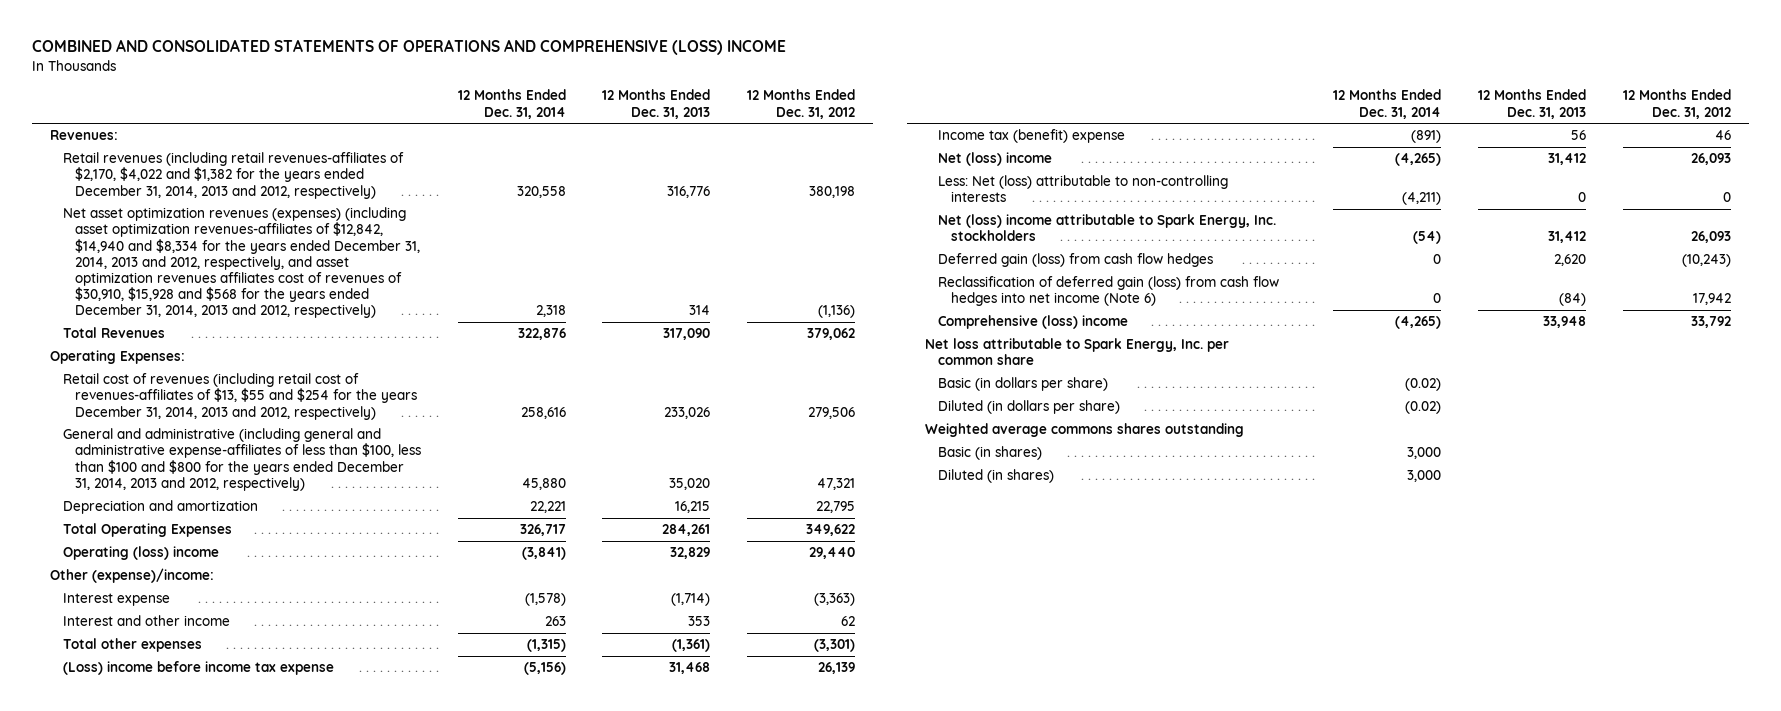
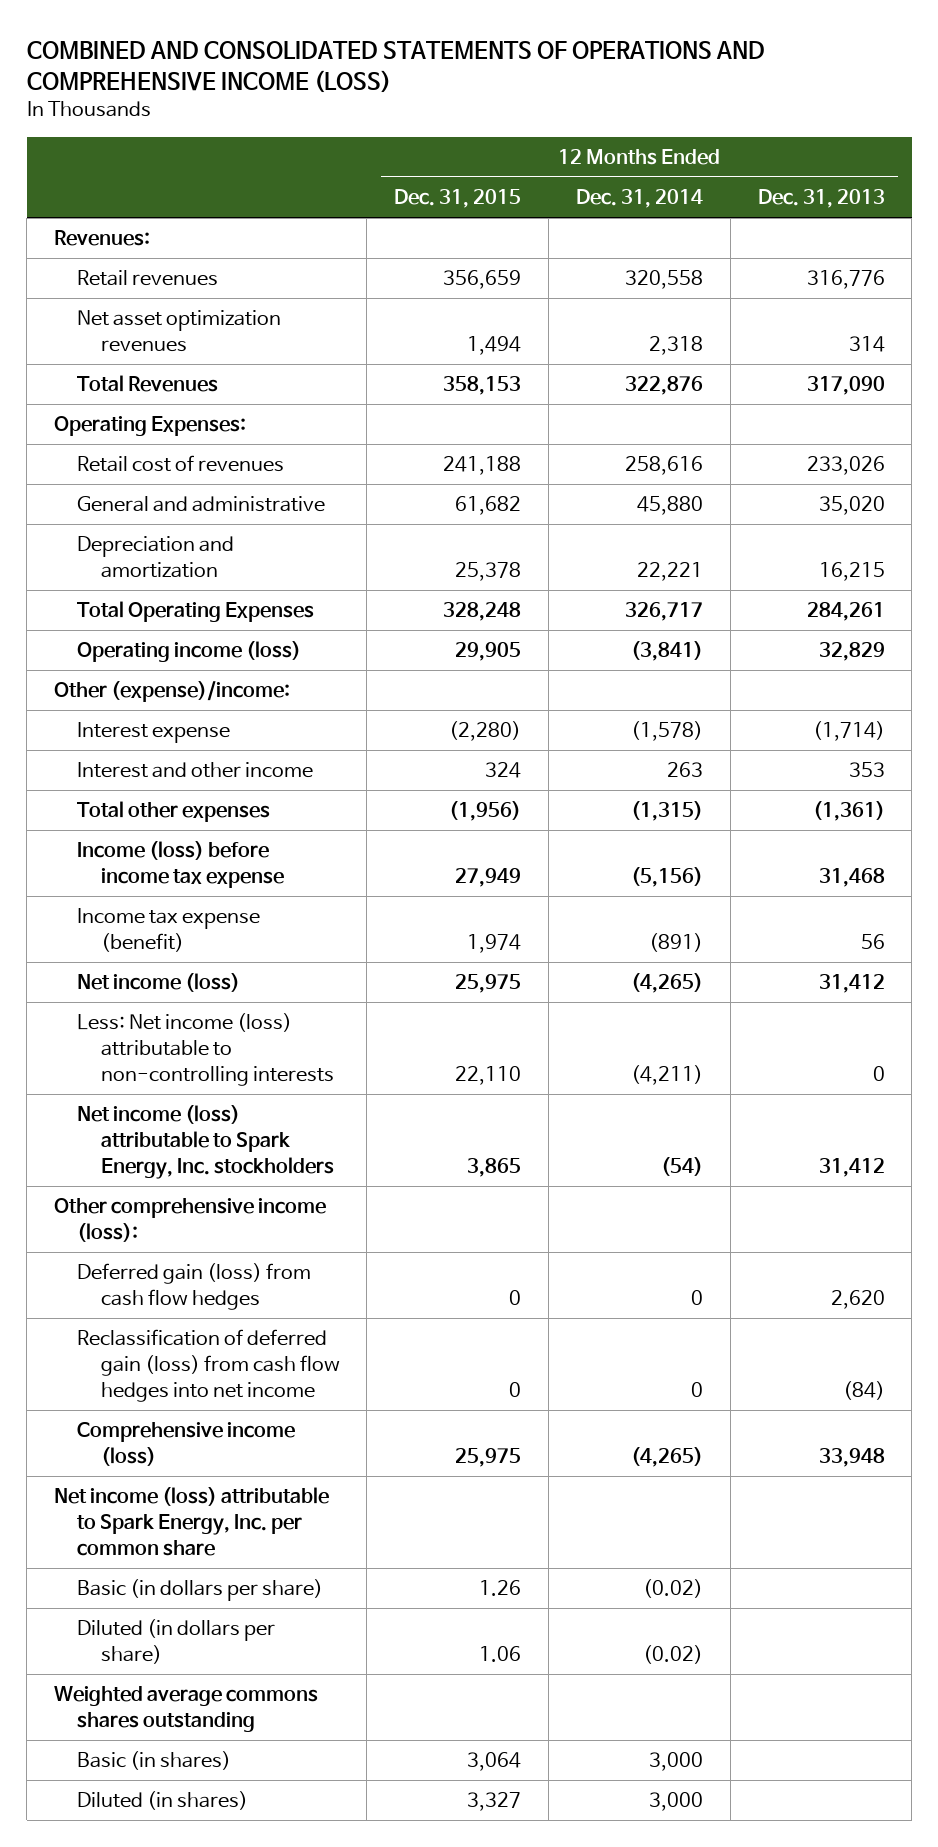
- COMBINED AND CONSOLIDATED STATEMENTS OF OPERATIONS AND COMPREHENSIVE (LOSS) INCOME
+ COMBINED AND CONSOLIDATED STATEMENTS OF OPERATIONS AND COMPREHENSIVE INCOME (LOSS)
- | 12 Months Ended Dec. 31, 2014 | 12 Months Ended Dec. 31, 2013 | 12 Months Ended Dec. 31, 2012
+ | 12 Months Ended Dec. 31, 2015 | 12 Months Ended Dec. 31, 2014 | 12 Months Ended Dec. 31, 2013
- Retail revenues (including retail revenues-affiliates of $2,170, $4,022 and $1,382 for the years ended December 31, 2014, 2013 and 2012, respectively) | 320,558 | 316,776 | 380,198
- Net asset optimization revenues (expenses) (including asset optimization revenues-affiliates of $12,842, $14,940 and $8,334 for the years ended December 31, 2014, 2013 and 2012, respectively, and asset optimization revenues affiliates cost of revenues of $30,910, $15,928 and $568 for the years ended December 31, 2014, 2013 and 2012, respectively) | 2,318 | 314 | (1,136)
+ Retail revenues | 356,659 | 320,558 | 316,776
+ Net asset optimization revenues | 1,494 | 2,318 | 314
- Retail cost of revenues (including retail cost of revenues-affiliates of $13, $55 and $254 for the years December 31, 2014, 2013 and 2012, respectively) | 258,616 | 233,026 | 279,506
- General and administrative (including general and administrative expense-affiliates of less than $100, less than $100 and $800 for the years ended December 31, 2014, 2013 and 2012, respectively) | 45,880 | 35,020 | 47,321
+ Retail cost of revenues | 241,188 | 258,616 | 233,026
+ General and administrative | 61,682 | 45,880 | 35,020
- Operating (loss) income | (3,841) | 32,829 | 29,440
+ Operating income (loss) | 29,905 | (3,841) | 32,829
- (Loss) income before income tax expense | (5,156) | 31,468 | 26,139
- Income tax (benefit) expense | (891) | 56 | 46
- Net (loss) income | (4,265) | 31,412 | 26,093
- Less: Net (loss) attributable to non-controlling interests | (4,211) | 0 | 0
- Net (loss) income attributable to Spark Energy, Inc. stockholders | (54) | 31,412 | 26,093
+ Income (loss) before income tax expense | 27,949 | (5,156) | 31,468
+ Income tax expense (benefit) | 1,974 | (891) | 56
+ Net income (loss) | 25,975 | (4,265) | 31,412
+ Less: Net income (loss) attributable to non-controlling interests | 22,110 | (4,211) | 0
+ Net income (loss) attributable to Spark Energy, Inc. stockholders | 3,865 | (54) | 31,412
+ Other comprehensive income (loss):
- Reclassification of deferred gain (loss) from cash flow hedges into net income (Note 6) | 0 | (84) | 17,942
- Comprehensive (loss) income | (4,265) | 33,948 | 33,792
- Net loss attributable to Spark Energy, Inc. per common share
+ Reclassification of deferred gain (loss) from cash flow hedges into net income | 0 | 0 | (84)
+ Comprehensive income (loss) | 25,975 | (4,265) | 33,948
+ Net income (loss) attributable to Spark Energy, Inc. per common share

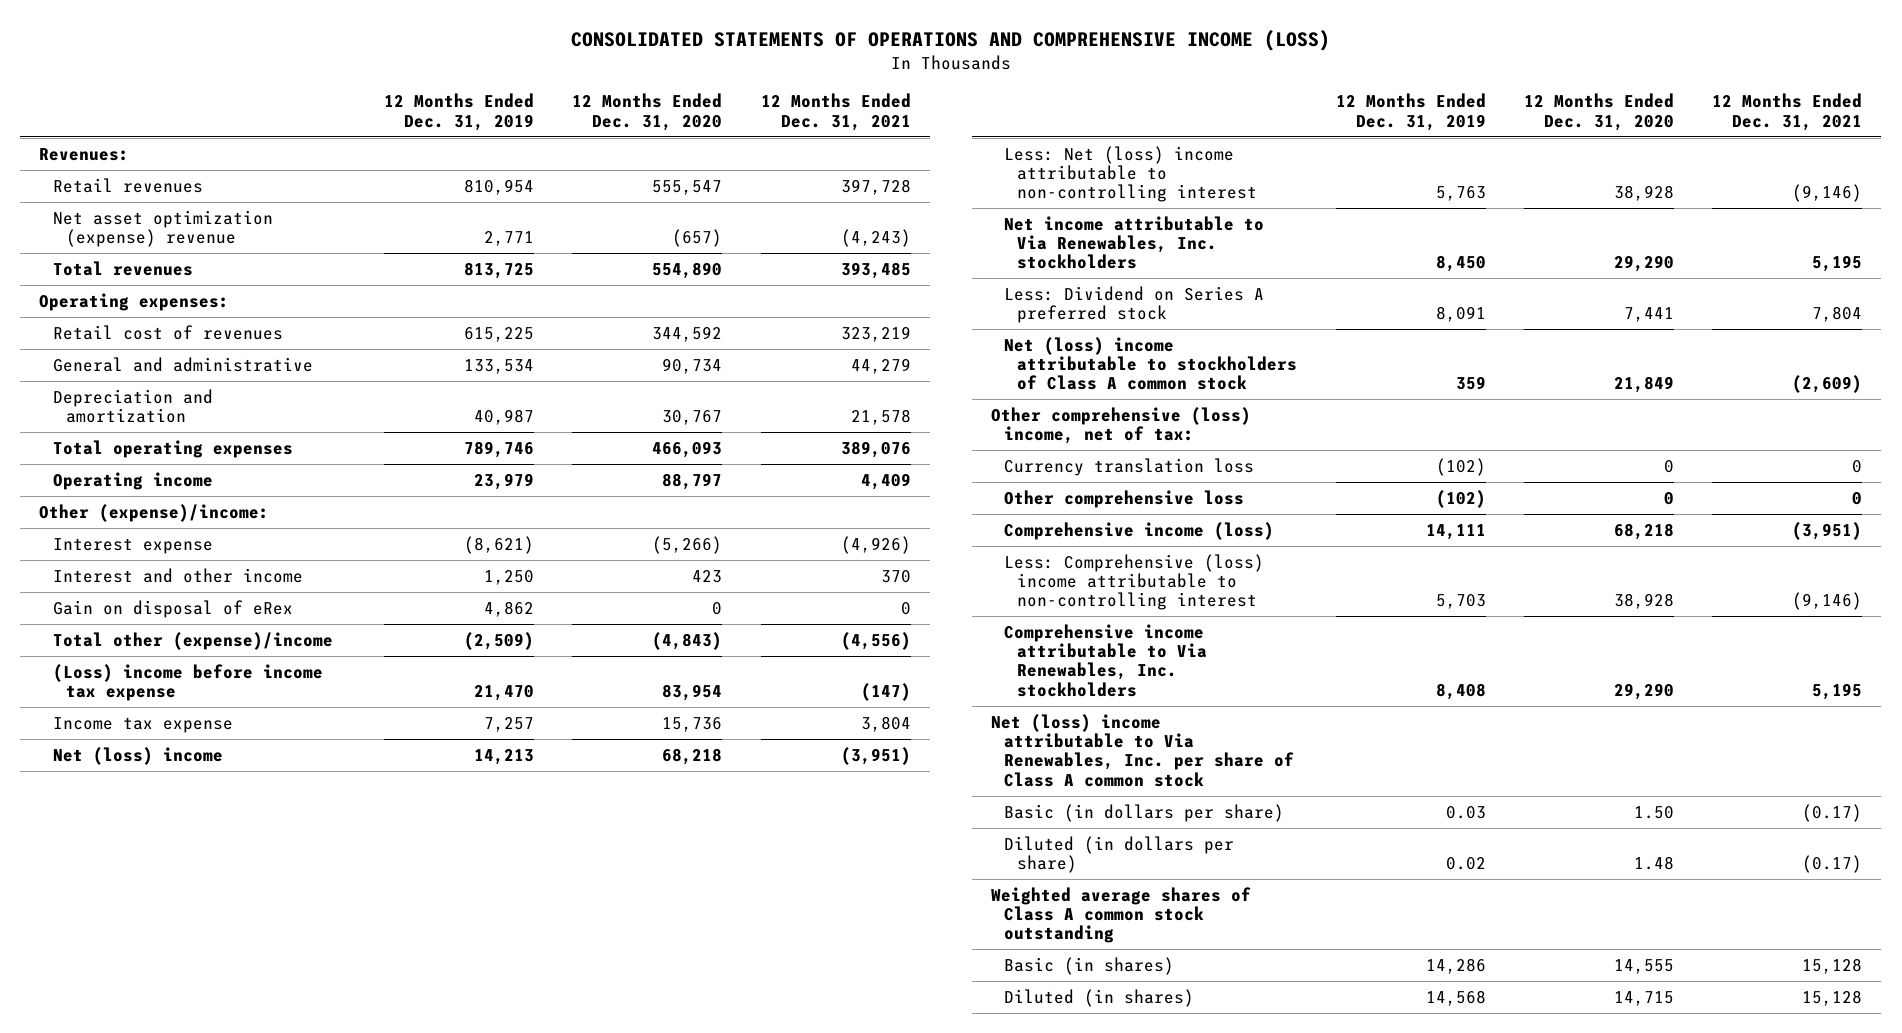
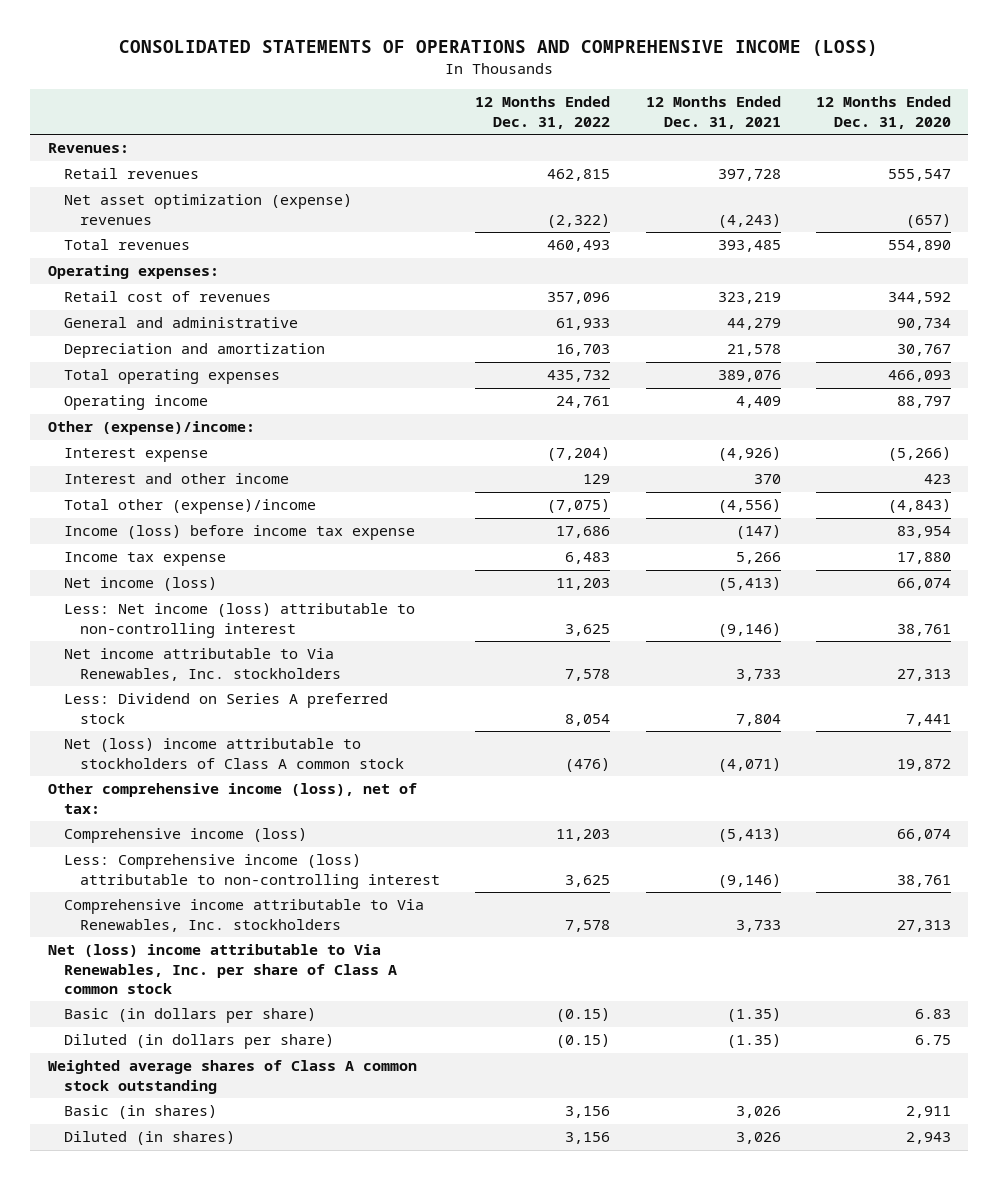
- | 12 Months Ended Dec. 31, 2019 | 12 Months Ended Dec. 31, 2020 | 12 Months Ended Dec. 31, 2021
+ | 12 Months Ended Dec. 31, 2022 | 12 Months Ended Dec. 31, 2021 | 12 Months Ended Dec. 31, 2020
- Net asset optimization (expense) revenue | 2,771 | (657) | (4,243)
+ Net asset optimization (expense) revenues | (2,322) | (4,243) | (657)
- Gain on disposal of eRex | 4,862 | 0 | 0
- (Loss) income before income tax expense | 21,470 | 83,954 | (147)
- Income tax expense | 7,257 | 15,736 | 3,804
- Net (loss) income | 14,213 | 68,218 | (3,951)
- Less: Net (loss) income attributable to non-controlling interest | 5,763 | 38,928 | (9,146)
- Net income attributable to Via Renewables, Inc. stockholders | 8,450 | 29,290 | 5,195
+ Income (loss) before income tax expense | 17,686 | (147) | 83,954
+ Income tax expense | 6,483 | 5,266 | 17,880
+ Net income (loss) | 11,203 | (5,413) | 66,074
+ Less: Net income (loss) attributable to non-controlling interest | 3,625 | (9,146) | 38,761
+ Net income attributable to Via Renewables, Inc. stockholders | 7,578 | 3,733 | 27,313
- Net (loss) income attributable to stockholders of Class A common stock | 359 | 21,849 | (2,609)
- Other comprehensive (loss) income, net of tax:
- Currency translation loss | (102) | 0 | 0
- Other comprehensive loss | (102) | 0 | 0
- Comprehensive income (loss) | 14,111 | 68,218 | (3,951)
- Less: Comprehensive (loss) income attributable to non-controlling interest | 5,703 | 38,928 | (9,146)
- Comprehensive income attributable to Via Renewables, Inc. stockholders | 8,408 | 29,290 | 5,195
+ Net (loss) income attributable to stockholders of Class A common stock | (476) | (4,071) | 19,872
+ Other comprehensive income (loss), net of tax:
+ Comprehensive income (loss) | 11,203 | (5,413) | 66,074
+ Less: Comprehensive income (loss) attributable to non-controlling interest | 3,625 | (9,146) | 38,761
+ Comprehensive income attributable to Via Renewables, Inc. stockholders | 7,578 | 3,733 | 27,313
- Basic (in dollars per share) | 0.03 | 1.50 | (0.17)
- Diluted (in dollars per share) | 0.02 | 1.48 | (0.17)
+ Basic (in dollars per share) | (0.15) | (1.35) | 6.83
+ Diluted (in dollars per share) | (0.15) | (1.35) | 6.75
- Basic (in shares) | 14,286 | 14,555 | 15,128
- Diluted (in shares) | 14,568 | 14,715 | 15,128
+ Basic (in shares) | 3,156 | 3,026 | 2,911
+ Diluted (in shares) | 3,156 | 3,026 | 2,943

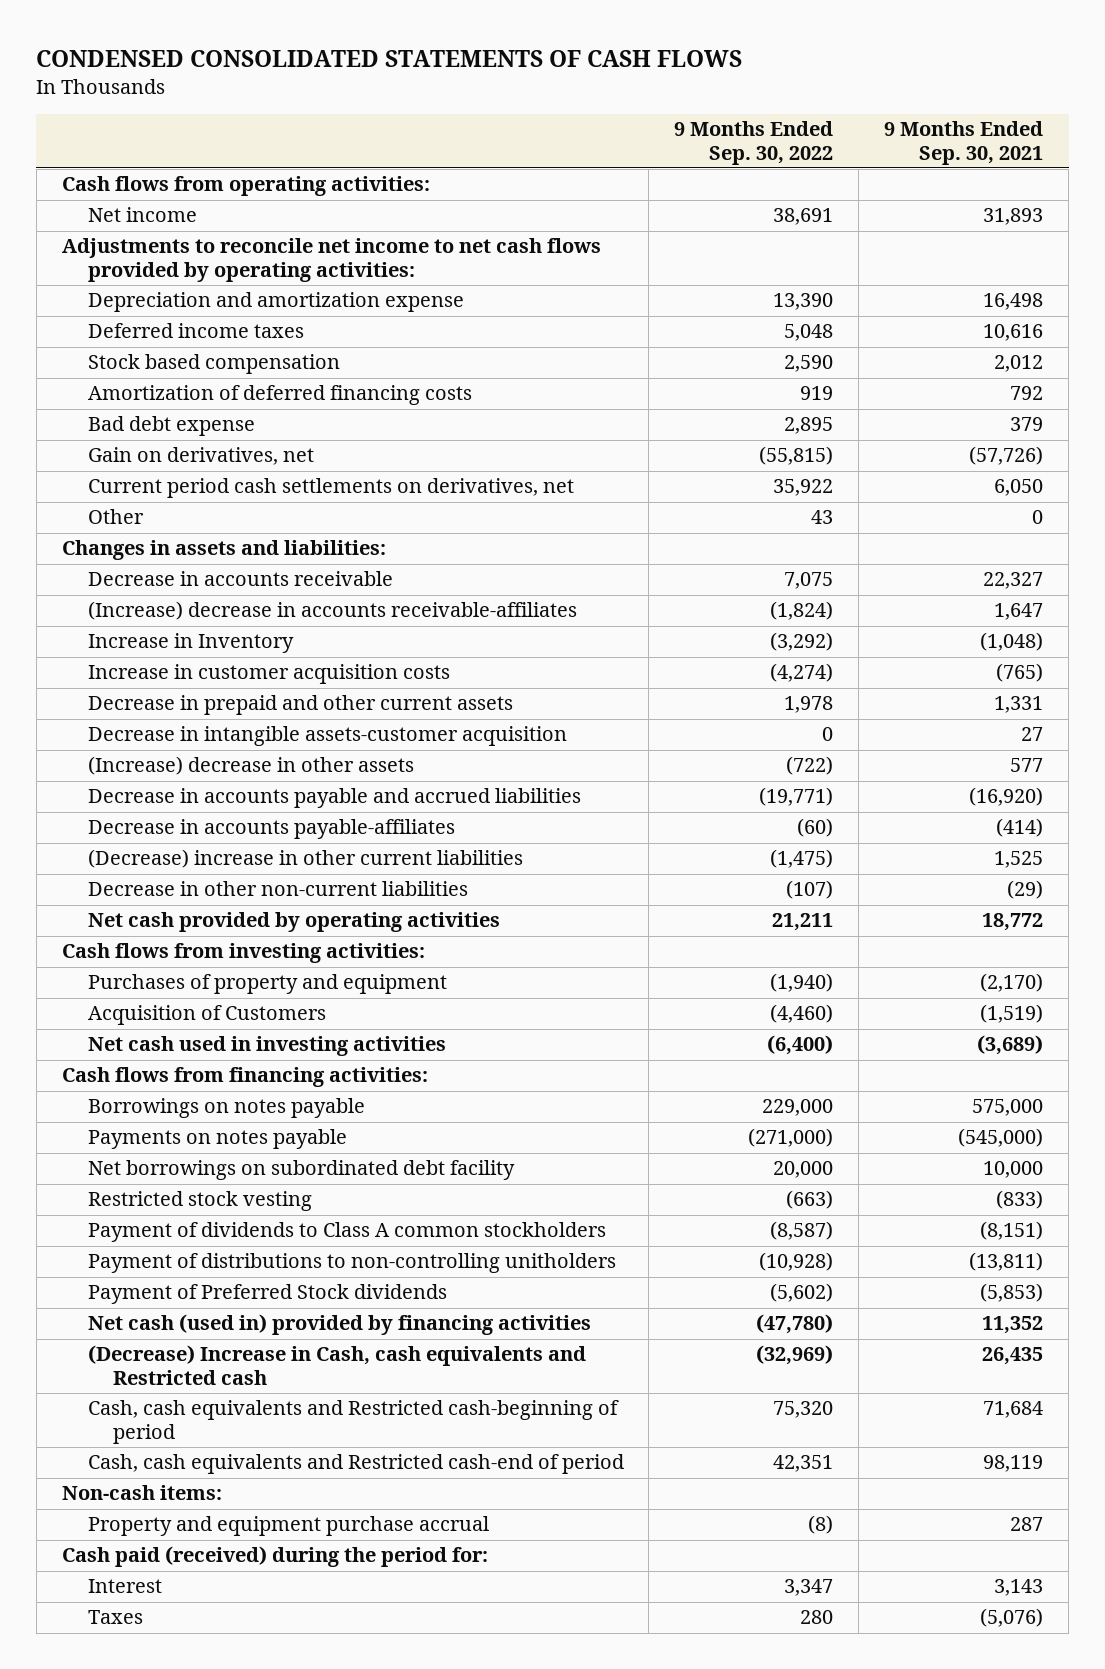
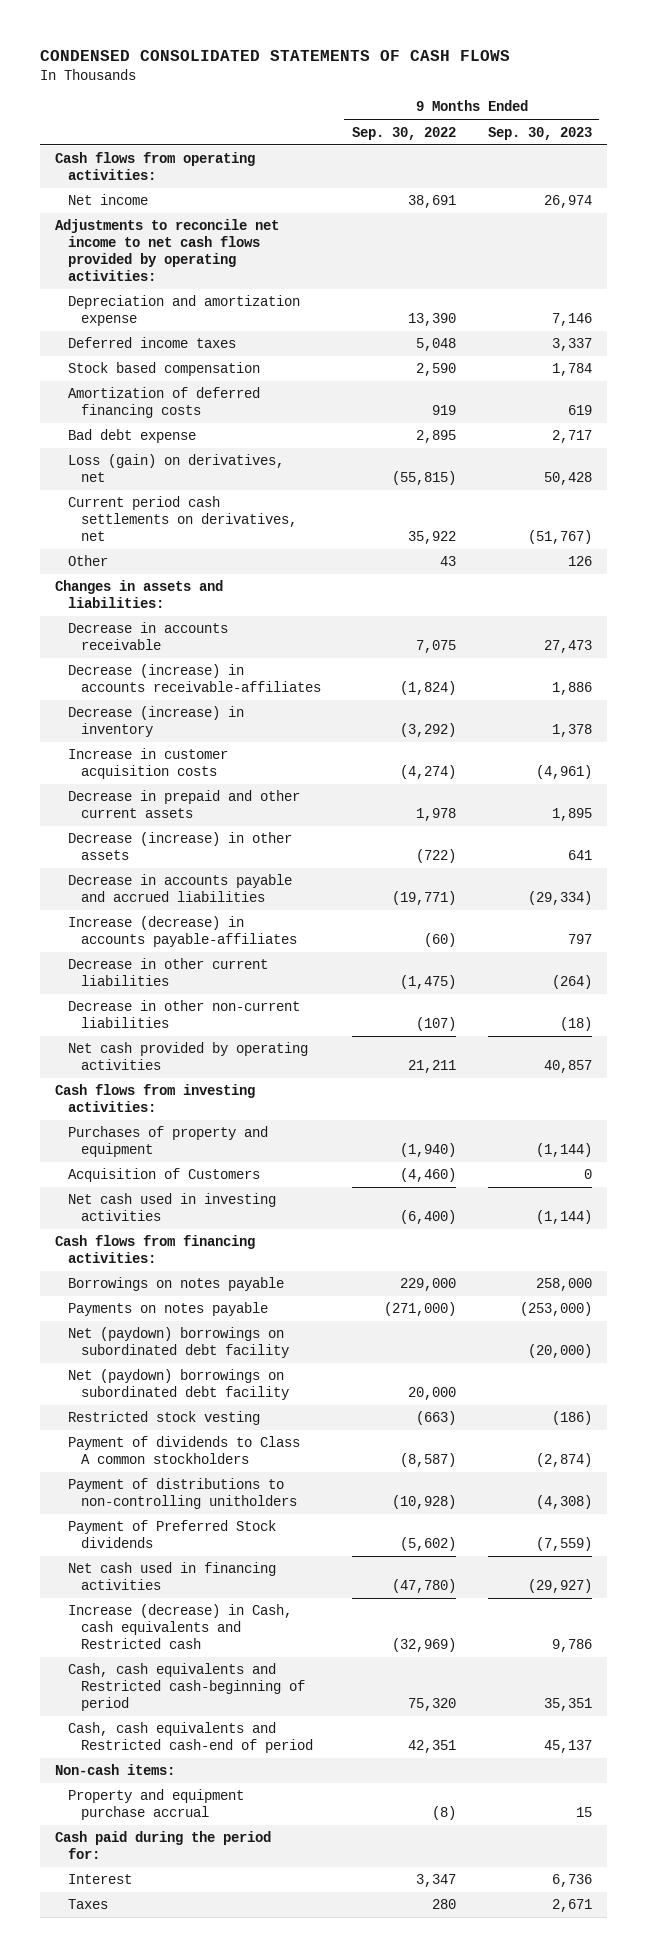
- | 9 Months Ended Sep. 30, 2022 | 9 Months Ended Sep. 30, 2021
+ | 9 Months Ended Sep. 30, 2022 | 9 Months Ended Sep. 30, 2023
- Gain on derivatives, net | (55,815) | (57,726)
+ Loss (gain) on derivatives, net | (55,815) | 50,428
- (Increase) decrease in accounts receivable-affiliates | (1,824) | 1,647
- Increase in Inventory | (3,292) | (1,048)
+ Decrease (increase) in accounts receivable-affiliates | (1,824) | 1,886
+ Decrease (increase) in inventory | (3,292) | 1,378
- Decrease in intangible assets-customer acquisition | 0 | 27
- (Increase) decrease in other assets | (722) | 577
+ Decrease (increase) in other assets | (722) | 641
- Decrease in accounts payable-affiliates | (60) | (414)
- (Decrease) increase in other current liabilities | (1,475) | 1,525
+ Increase (decrease) in accounts payable-affiliates | (60) | 797
+ Decrease in other current liabilities | (1,475) | (264)
- Net borrowings on subordinated debt facility | 20,000 | 10,000
+ Net (paydown) borrowings on subordinated debt facility | | (20,000)
+ Net (paydown) borrowings on subordinated debt facility | 20,000 |
- Net cash (used in) provided by financing activities | (47,780) | 11,352
- (Decrease) Increase in Cash, cash equivalents and Restricted cash | (32,969) | 26,435
+ Net cash used in financing activities | (47,780) | (29,927)
+ Increase (decrease) in Cash, cash equivalents and Restricted cash | (32,969) | 9,786
- Cash paid (received) during the period for:
+ Cash paid during the period for:

